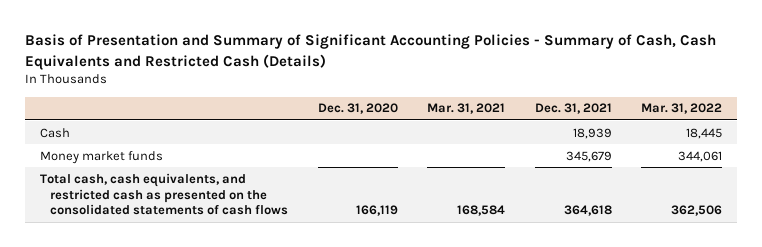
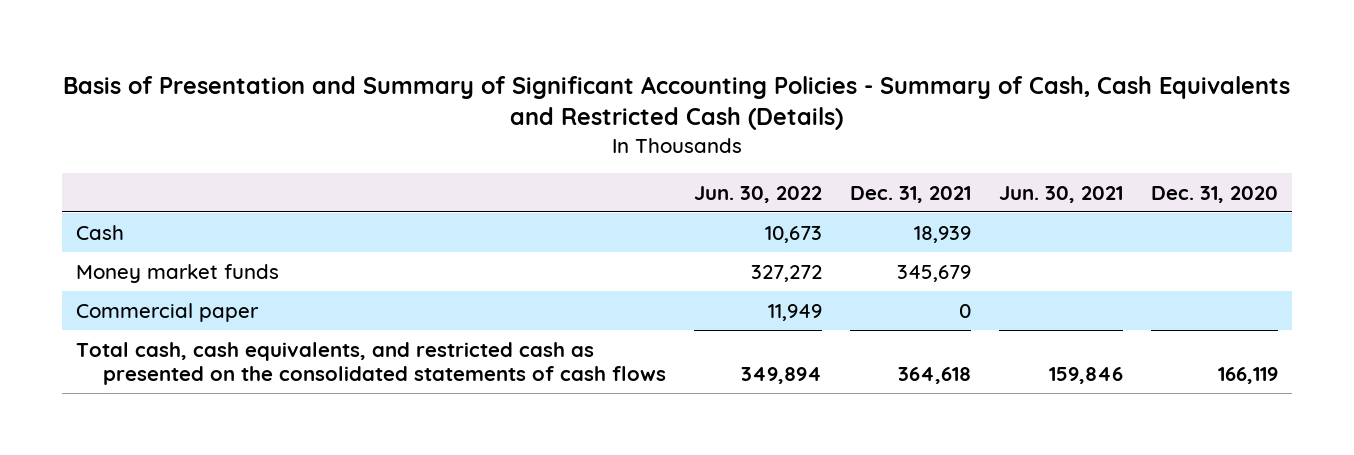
- | Dec. 31, 2020 | Mar. 31, 2021 | Dec. 31, 2021 | Mar. 31, 2022
+ | Jun. 30, 2022 | Dec. 31, 2021 | Jun. 30, 2021 | Dec. 31, 2020
+ Commercial paper | 11,949 | 0 | |

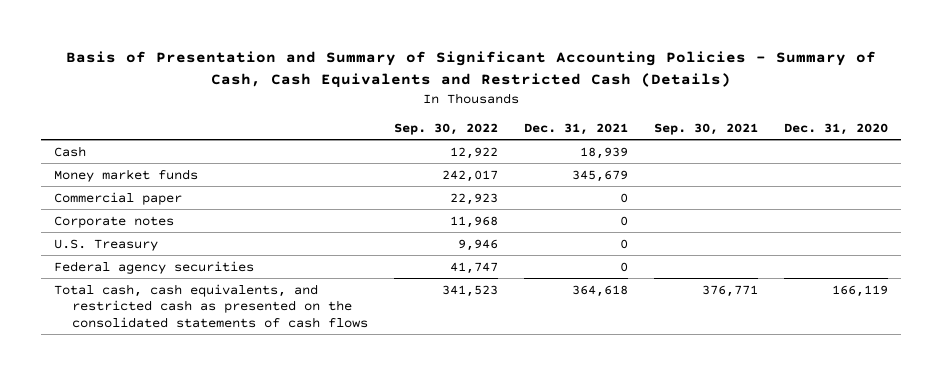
- | Jun. 30, 2022 | Dec. 31, 2021 | Jun. 30, 2021 | Dec. 31, 2020
+ | Sep. 30, 2022 | Dec. 31, 2021 | Sep. 30, 2021 | Dec. 31, 2020
+ Corporate notes | 11,968 | 0 | |
+ U.S. Treasury | 9,946 | 0 | |
+ Federal agency securities | 41,747 | 0 | |

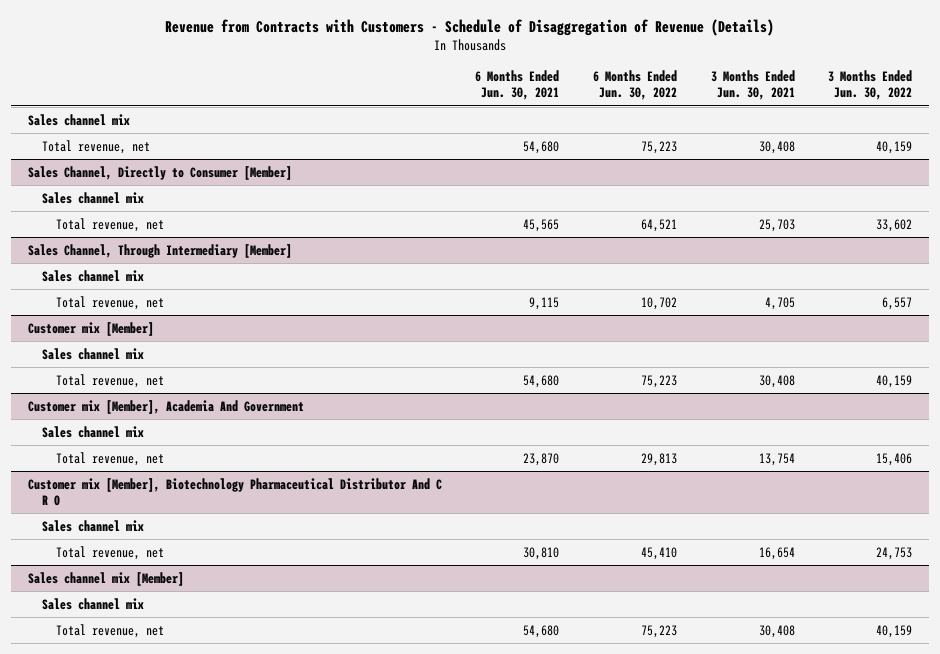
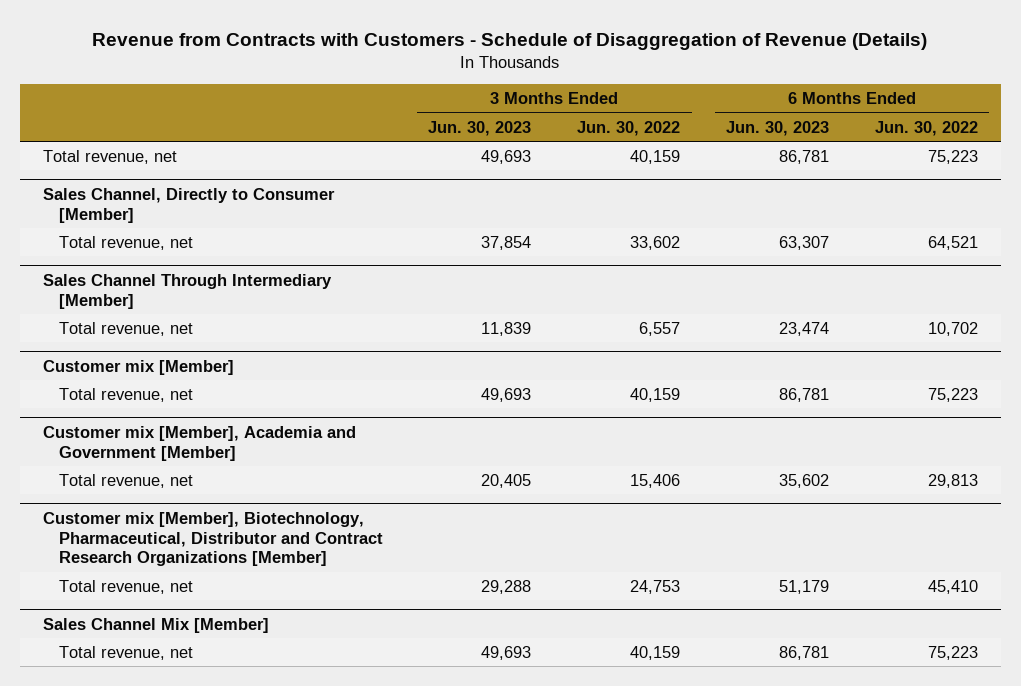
- | 6 Months Ended Jun. 30, 2021 | 6 Months Ended Jun. 30, 2022 | 3 Months Ended Jun. 30, 2021 | 3 Months Ended Jun. 30, 2022
+ | 3 Months Ended Jun. 30, 2023 | 3 Months Ended Jun. 30, 2022 | 6 Months Ended Jun. 30, 2023 | 6 Months Ended Jun. 30, 2022
- Sales channel mix
@ Sales Channel, Directly to Consumer [Member]
- Sales channel mix
- Sales Channel, Through Intermediary [Member]
- Sales channel mix
+ Sales Channel Through Intermediary [Member]
@ Customer mix [Member]
- Sales channel mix
- Customer mix [Member], Academia And Government
- Sales channel mix
+ Customer mix [Member], Academia and Government [Member]
- Customer mix [Member], Biotechnology Pharmaceutical Distributor And C R O
- Sales channel mix
+ Customer mix [Member], Biotechnology, Pharmaceutical, Distributor and Contract Research Organizations [Member]
- Sales channel mix [Member]
- Sales channel mix
+ Sales Channel Mix [Member]

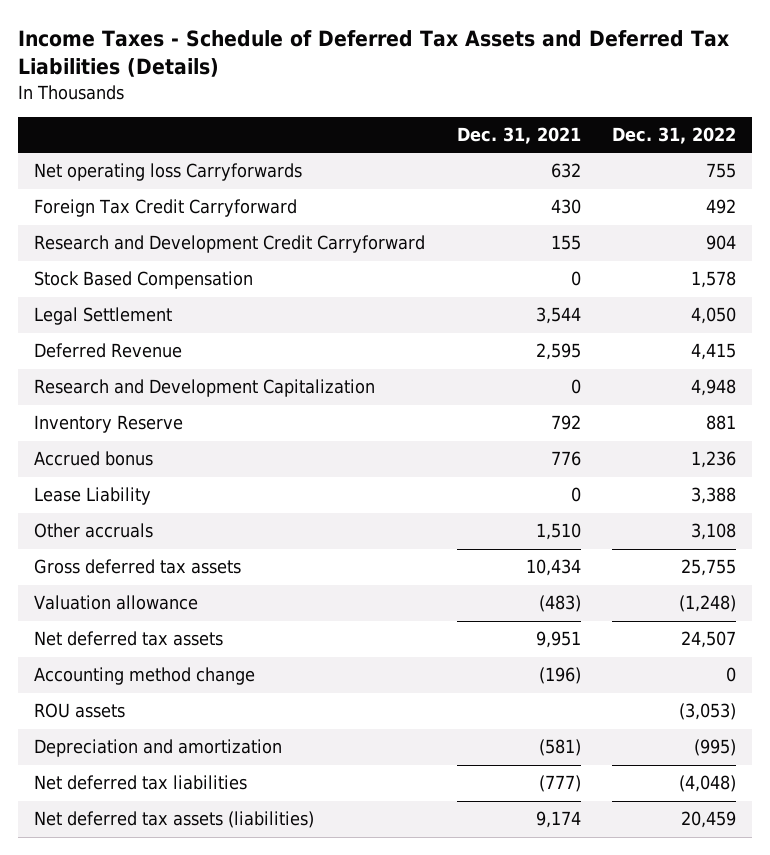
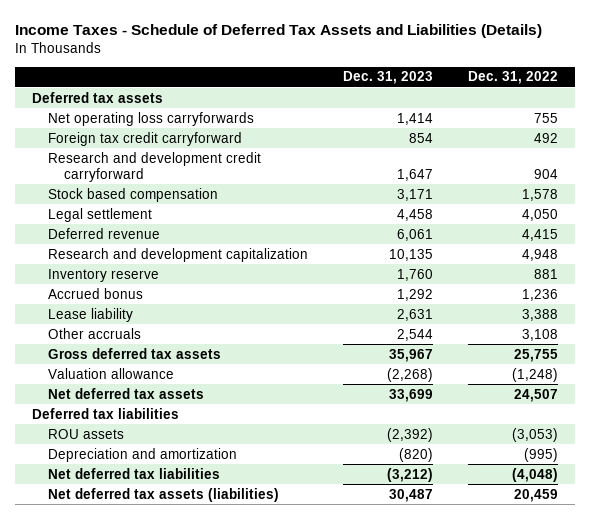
- Income Taxes - Schedule of Deferred Tax Assets and Deferred Tax Liabilities (Details)
+ Income Taxes - Schedule of Deferred Tax Assets and Liabilities (Details)
- | Dec. 31, 2021 | Dec. 31, 2022
+ | Dec. 31, 2023 | Dec. 31, 2022
- Net operating loss Carryforwards | 632 | 755
- Foreign Tax Credit Carryforward | 430 | 492
- Research and Development Credit Carryforward | 155 | 904
- Stock Based Compensation | 0 | 1,578
- Legal Settlement | 3,544 | 4,050
- Deferred Revenue | 2,595 | 4,415
- Research and Development Capitalization | 0 | 4,948
- Inventory Reserve | 792 | 881
+ Deferred tax assets
+ Net operating loss carryforwards | 1,414 | 755
+ Foreign tax credit carryforward | 854 | 492
+ Research and development credit carryforward | 1,647 | 904
+ Stock based compensation | 3,171 | 1,578
+ Legal settlement | 4,458 | 4,050
+ Deferred revenue | 6,061 | 4,415
+ Research and development capitalization | 10,135 | 4,948
+ Inventory reserve | 1,760 | 881
- Lease Liability | 0 | 3,388
+ Lease liability | 2,631 | 3,388
- Accounting method change | (196) | 0
+ Deferred tax liabilities

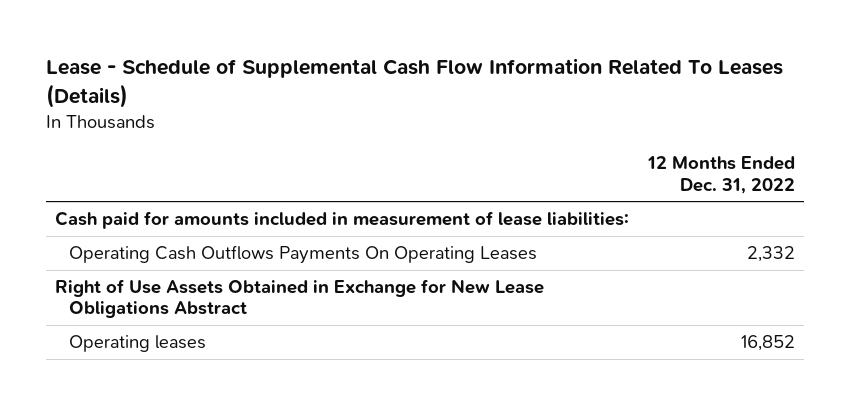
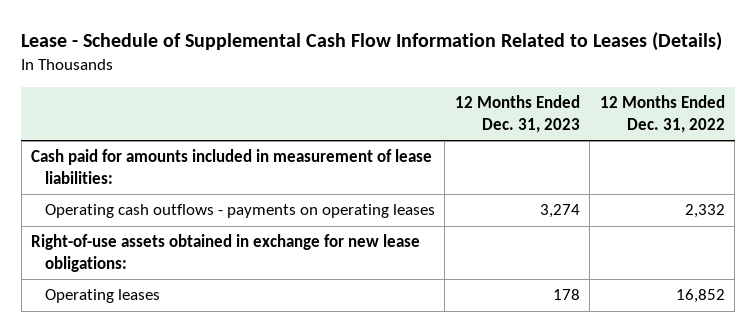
- Lease - Schedule of Supplemental Cash Flow Information Related To Leases (Details)
+ Lease - Schedule of Supplemental Cash Flow Information Related to Leases (Details)
- | 12 Months Ended Dec. 31, 2022
+ | 12 Months Ended Dec. 31, 2023 | 12 Months Ended Dec. 31, 2022
- Operating Cash Outflows Payments On Operating Leases | 2,332
- Right of Use Assets Obtained in Exchange for New Lease Obligations Abstract
+ Operating cash outflows - payments on operating leases | 3,274 | 2,332
+ Right-of-use assets obtained in exchange for new lease obligations:

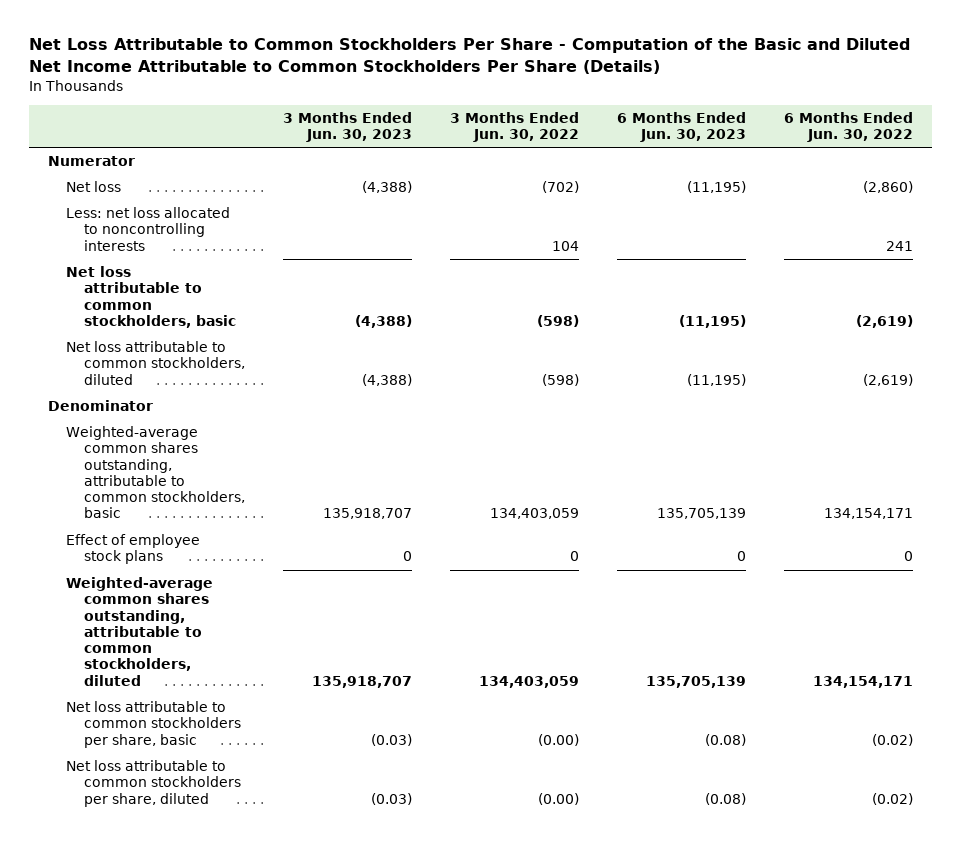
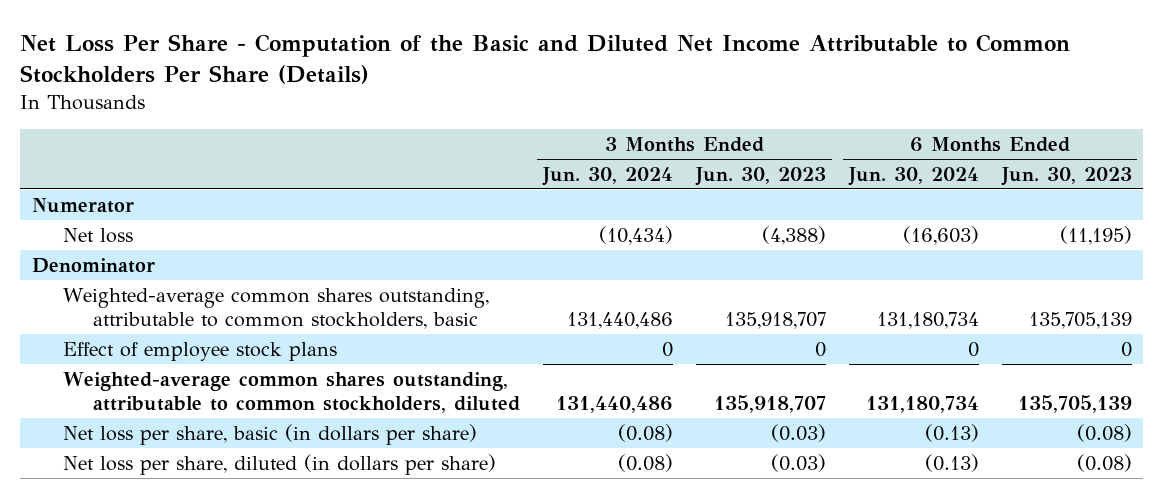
- Net Loss Attributable to Common Stockholders Per Share - Computation of the Basic and Diluted Net Income Attributable to Common Stockholders Per Share (Details)
+ Net Loss Per Share - Computation of the Basic and Diluted Net Income Attributable to Common Stockholders Per Share (Details)
- | 3 Months Ended Jun. 30, 2023 | 3 Months Ended Jun. 30, 2022 | 6 Months Ended Jun. 30, 2023 | 6 Months Ended Jun. 30, 2022
+ | 3 Months Ended Jun. 30, 2024 | 3 Months Ended Jun. 30, 2023 | 6 Months Ended Jun. 30, 2024 | 6 Months Ended Jun. 30, 2023
- Less: net loss allocated to noncontrolling interests | | 104 | | 241
- Net loss attributable to common stockholders, basic | (4,388) | (598) | (11,195) | (2,619)
- Net loss attributable to common stockholders, diluted | (4,388) | (598) | (11,195) | (2,619)
- Net loss attributable to common stockholders per share, basic | (0.03) | (0.00) | (0.08) | (0.02)
- Net loss attributable to common stockholders per share, diluted | (0.03) | (0.00) | (0.08) | (0.02)
+ Net loss per share, basic (in dollars per share) | (0.08) | (0.03) | (0.13) | (0.08)
+ Net loss per share, diluted (in dollars per share) | (0.08) | (0.03) | (0.13) | (0.08)

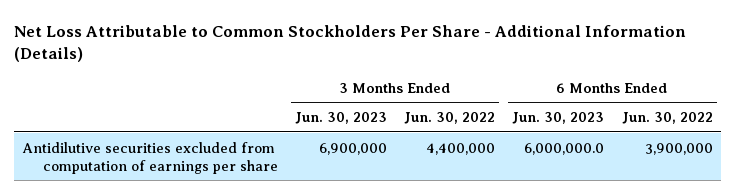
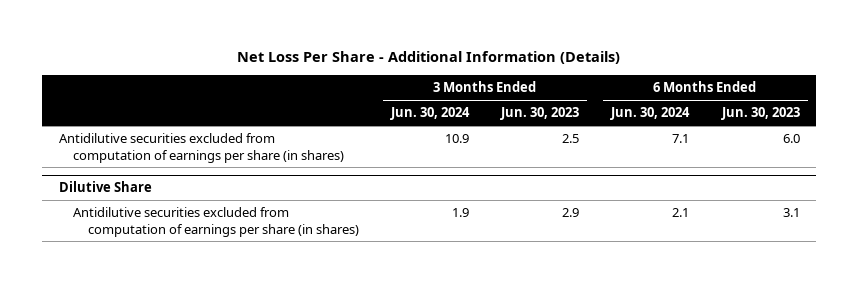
- Net Loss Attributable to Common Stockholders Per Share - Additional Information (Details)
+ Net Loss Per Share - Additional Information (Details)
- | 3 Months Ended Jun. 30, 2023 | 3 Months Ended Jun. 30, 2022 | 6 Months Ended Jun. 30, 2023 | 6 Months Ended Jun. 30, 2022
+ | 3 Months Ended Jun. 30, 2024 | 3 Months Ended Jun. 30, 2023 | 6 Months Ended Jun. 30, 2024 | 6 Months Ended Jun. 30, 2023
- Antidilutive securities excluded from computation of earnings per share | 6,900,000 | 4,400,000 | 6,000,000.0 | 3,900,000
+ Antidilutive securities excluded from computation of earnings per share (in shares) | 10.9 | 2.5 | 7.1 | 6.0
+ Dilutive Share
+ Antidilutive securities excluded from computation of earnings per share (in shares) | 1.9 | 2.9 | 2.1 | 3.1

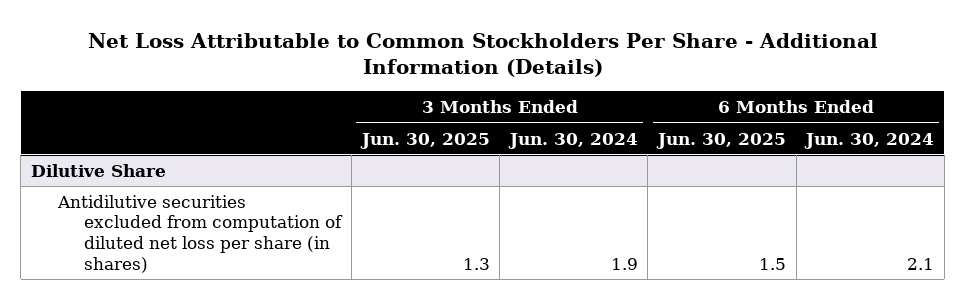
- Net Loss Per Share - Additional Information (Details)
+ Net Loss Attributable to Common Stockholders Per Share - Additional Information (Details)
- | 3 Months Ended Jun. 30, 2024 | 3 Months Ended Jun. 30, 2023 | 6 Months Ended Jun. 30, 2024 | 6 Months Ended Jun. 30, 2023
+ | 3 Months Ended Jun. 30, 2025 | 3 Months Ended Jun. 30, 2024 | 6 Months Ended Jun. 30, 2025 | 6 Months Ended Jun. 30, 2024
- Antidilutive securities excluded from computation of earnings per share (in shares) | 10.9 | 2.5 | 7.1 | 6.0
@ Dilutive Share
- Antidilutive securities excluded from computation of earnings per share (in shares) | 1.9 | 2.9 | 2.1 | 3.1
+ Antidilutive securities excluded from computation of diluted net loss per share (in shares) | 1.3 | 1.9 | 1.5 | 2.1

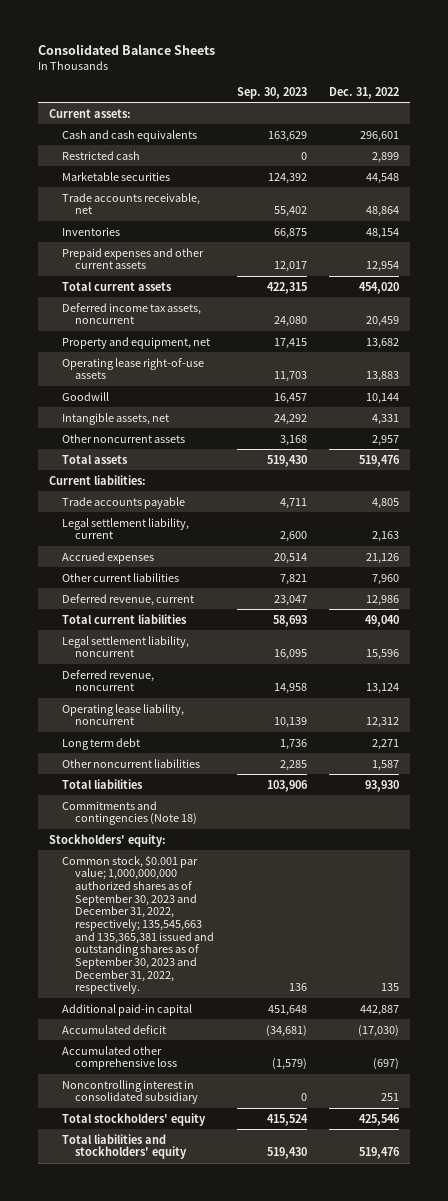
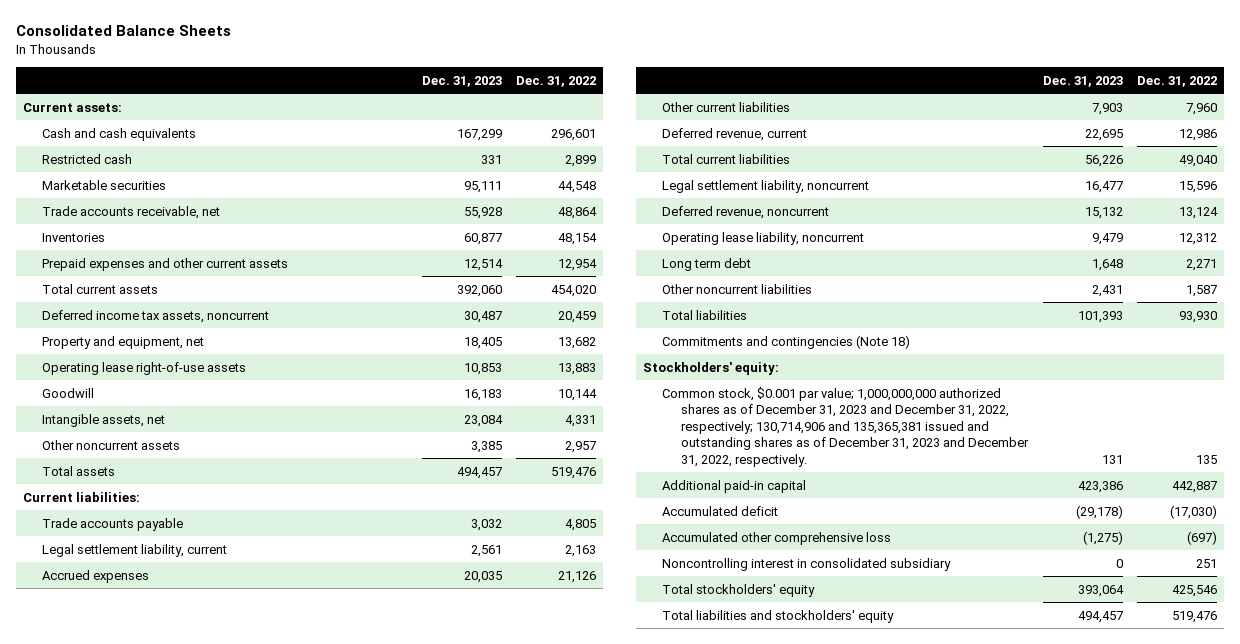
- | Sep. 30, 2023 | Dec. 31, 2022
+ | Dec. 31, 2023 | Dec. 31, 2022
- Common stock, $0.001 par value; 1,000,000,000 authorized shares as of September 30, 2023 and December 31, 2022, respectively; 135,545,663 and 135,365,381 issued and outstanding shares as of September 30, 2023 and December 31, 2022, respectively. | 136 | 135
+ Common stock, $0.001 par value; 1,000,000,000 authorized shares as of December 31, 2023 and December 31, 2022, respectively; 130,714,906 and 135,365,381 issued and outstanding shares as of December 31, 2023 and December 31, 2022, respectively. | 131 | 135

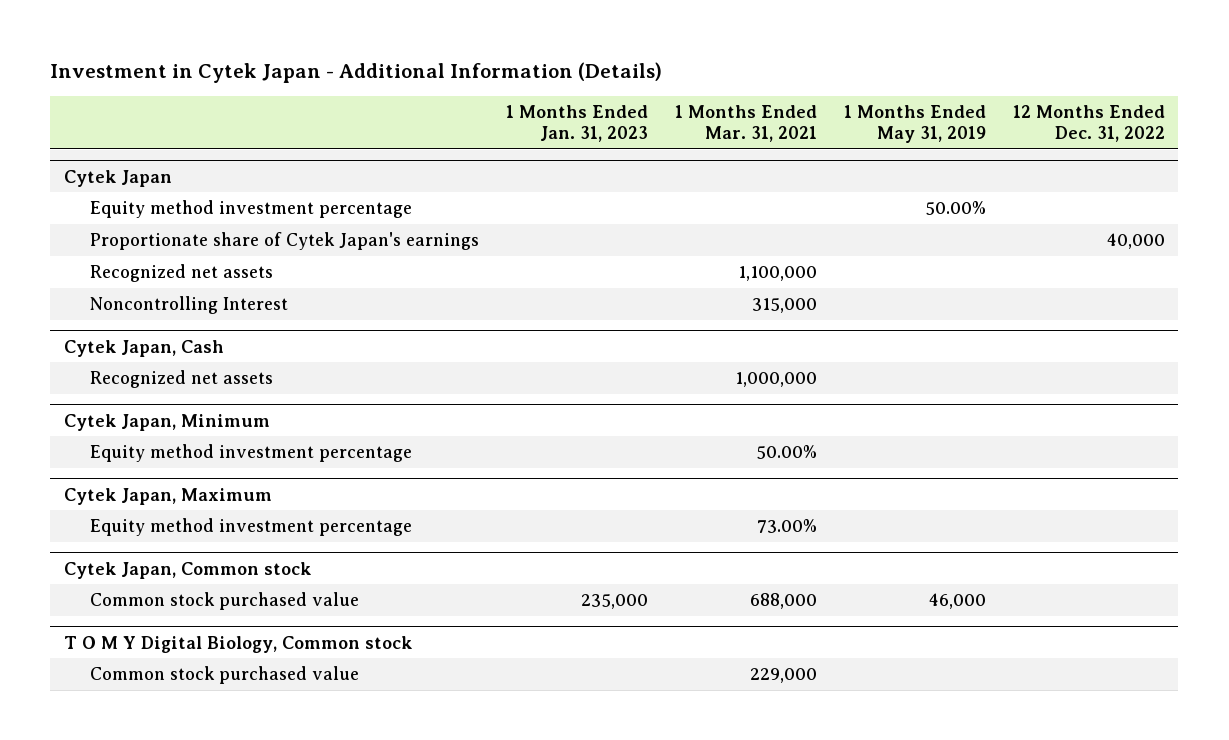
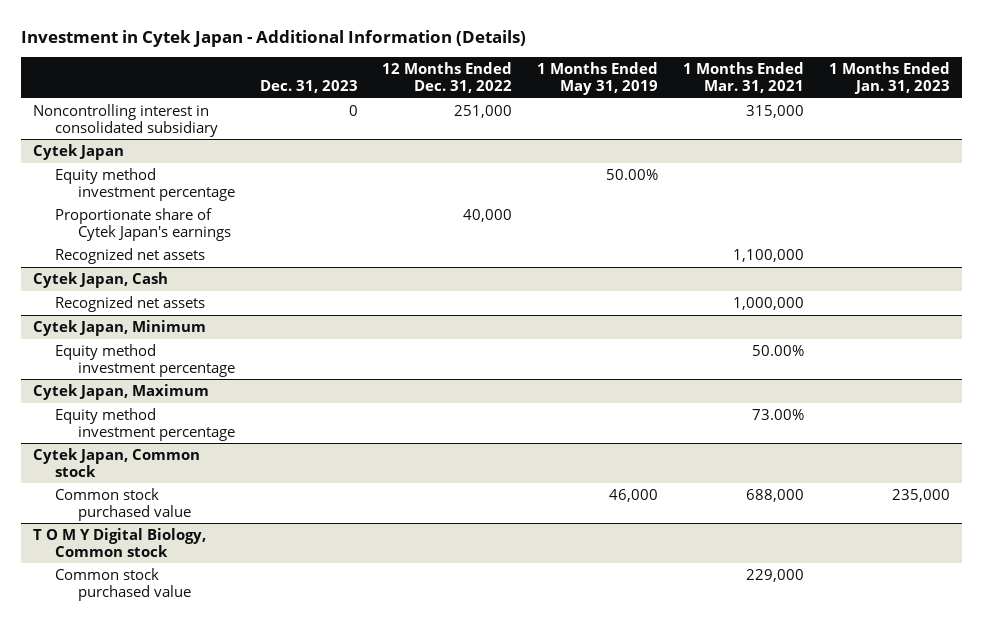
- | 1 Months Ended Jan. 31, 2023 | 1 Months Ended Mar. 31, 2021 | 1 Months Ended May 31, 2019 | 12 Months Ended Dec. 31, 2022
+ | Dec. 31, 2023 | 12 Months Ended Dec. 31, 2022 | 1 Months Ended May 31, 2019 | 1 Months Ended Mar. 31, 2021 | 1 Months Ended Jan. 31, 2023
+ Noncontrolling interest in consolidated subsidiary | 0 | 251,000 | | 315,000 |
@ Cytek Japan
- Noncontrolling Interest | | 315,000 | |

